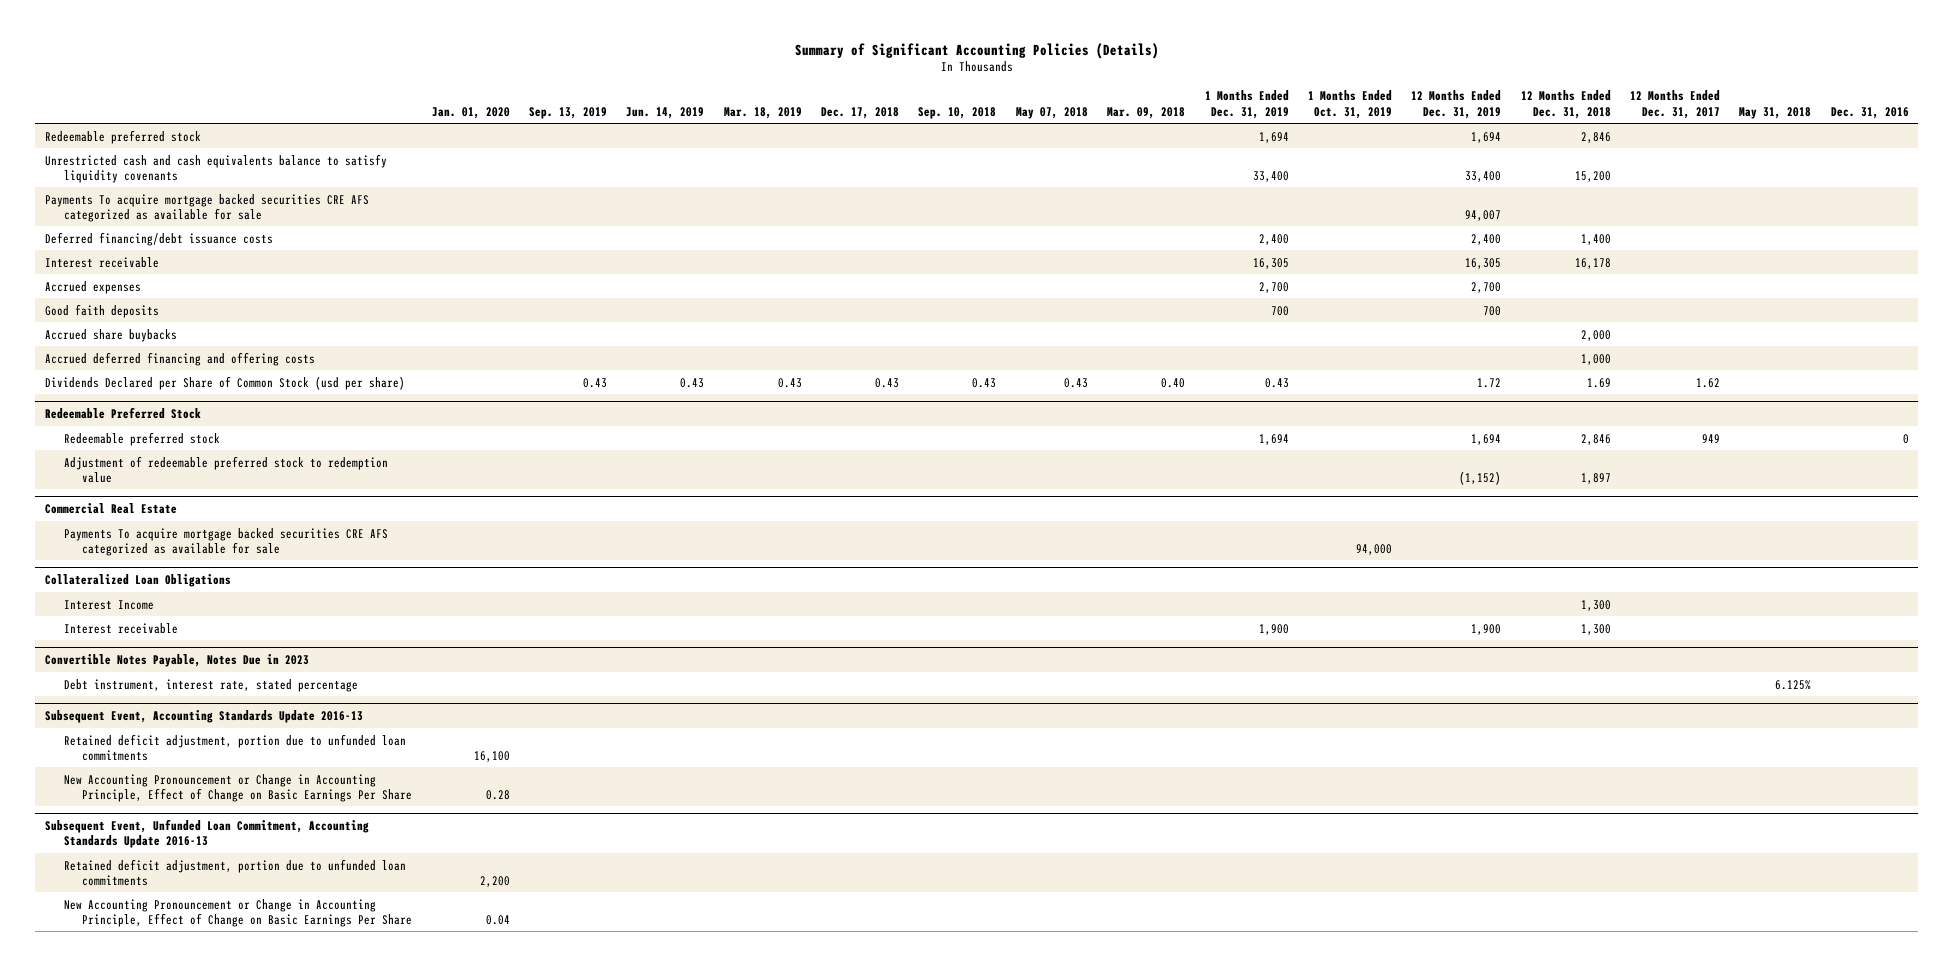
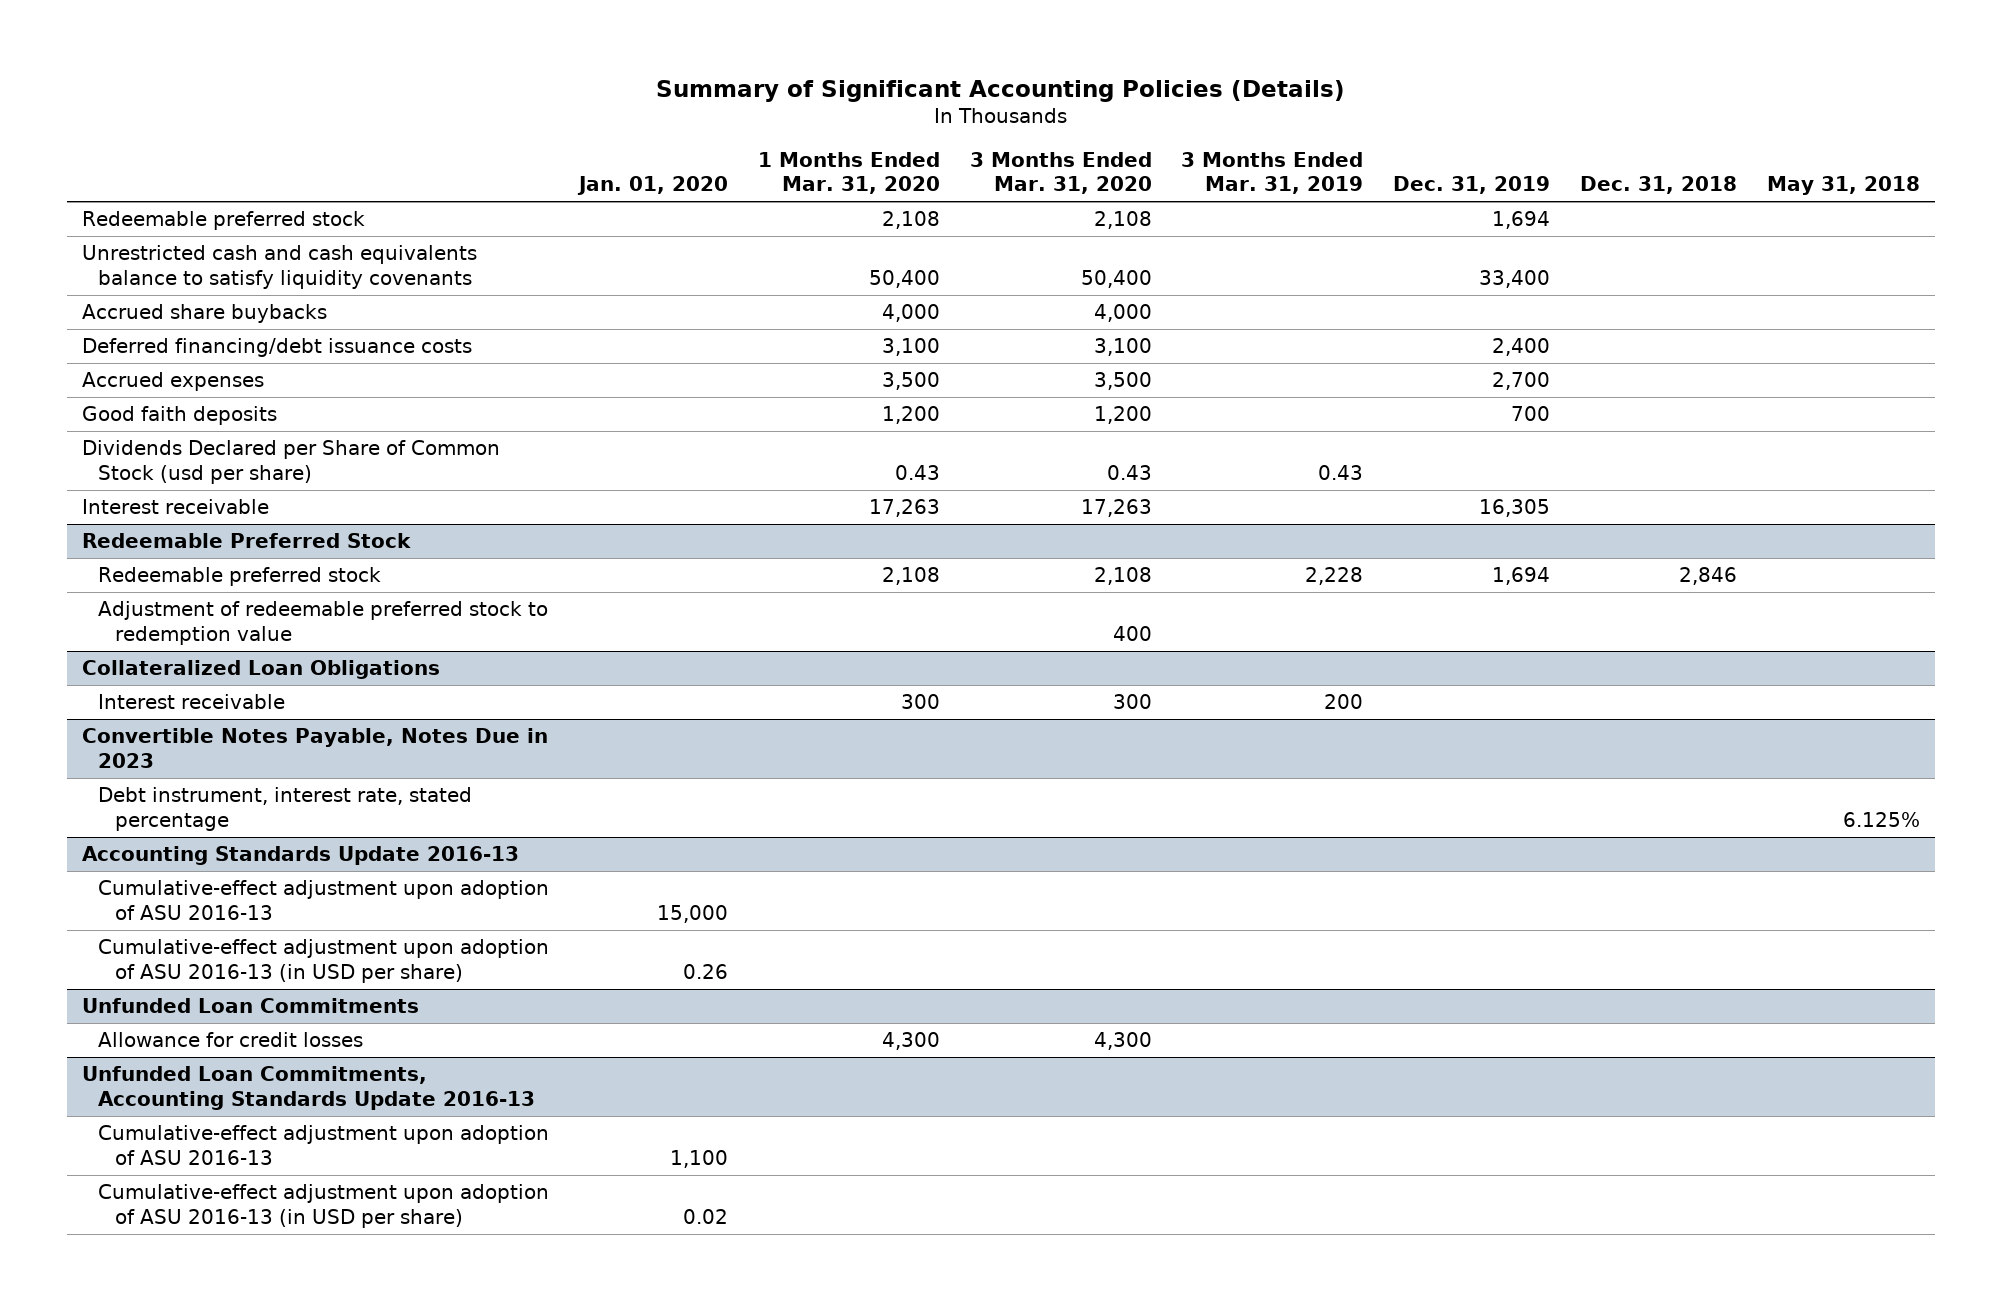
- | Jan. 01, 2020 | Sep. 13, 2019 | Jun. 14, 2019 | Mar. 18, 2019 | Dec. 17, 2018 | Sep. 10, 2018 | May 07, 2018 | Mar. 09, 2018 | 1 Months Ended Dec. 31, 2019 | 1 Months Ended Oct. 31, 2019 | 12 Months Ended Dec. 31, 2019 | 12 Months Ended Dec. 31, 2018 | 12 Months Ended Dec. 31, 2017 | May 31, 2018 | Dec. 31, 2016
+ | Jan. 01, 2020 | 1 Months Ended Mar. 31, 2020 | 3 Months Ended Mar. 31, 2020 | 3 Months Ended Mar. 31, 2019 | Dec. 31, 2019 | Dec. 31, 2018 | May 31, 2018
- Payments To acquire mortgage backed securities CRE AFS categorized as available for sale | | | | | | | | | | | 94,007 | | | |
moved up: Accrued share buybacks | | 4,000 | 4,000 | | | |
- Accrued deferred financing and offering costs | | | | | | | | | | | | 1,000 | | |
moved down: Interest receivable | | 17,263 | 17,263 | | 16,305 | |
- Commercial Real Estate
- Payments To acquire mortgage backed securities CRE AFS categorized as available for sale | | | | | | | | | | 94,000 | | | | |
@ Collateralized Loan Obligations
- Interest Income | | | | | | | | | | | | 1,300 | | |
- Subsequent Event, Accounting Standards Update 2016-13
- Retained deficit adjustment, portion due to unfunded loan commitments | 16,100 | | | | | | | | | | | | | |
- New Accounting Pronouncement or Change in Accounting Principle, Effect of Change on Basic Earnings Per Share | 0.28 | | | | | | | | | | | | | |
- Subsequent Event, Unfunded Loan Commitment, Accounting Standards Update 2016-13
- Retained deficit adjustment, portion due to unfunded loan commitments | 2,200 | | | | | | | | | | | | | |
- New Accounting Pronouncement or Change in Accounting Principle, Effect of Change on Basic Earnings Per Share | 0.04 | | | | | | | | | | | | | |
+ Accounting Standards Update 2016-13
+ Cumulative-effect adjustment upon adoption of ASU 2016-13 | 15,000 | | | | | |
+ Cumulative-effect adjustment upon adoption of ASU 2016-13 (in USD per share) | 0.26 | | | | | |
+ Unfunded Loan Commitments
+ Allowance for credit losses | | 4,300 | 4,300 | | | |
+ Unfunded Loan Commitments, Accounting Standards Update 2016-13
+ Cumulative-effect adjustment upon adoption of ASU 2016-13 | 1,100 | | | | | |
+ Cumulative-effect adjustment upon adoption of ASU 2016-13 (in USD per share) | 0.02 | | | | | |

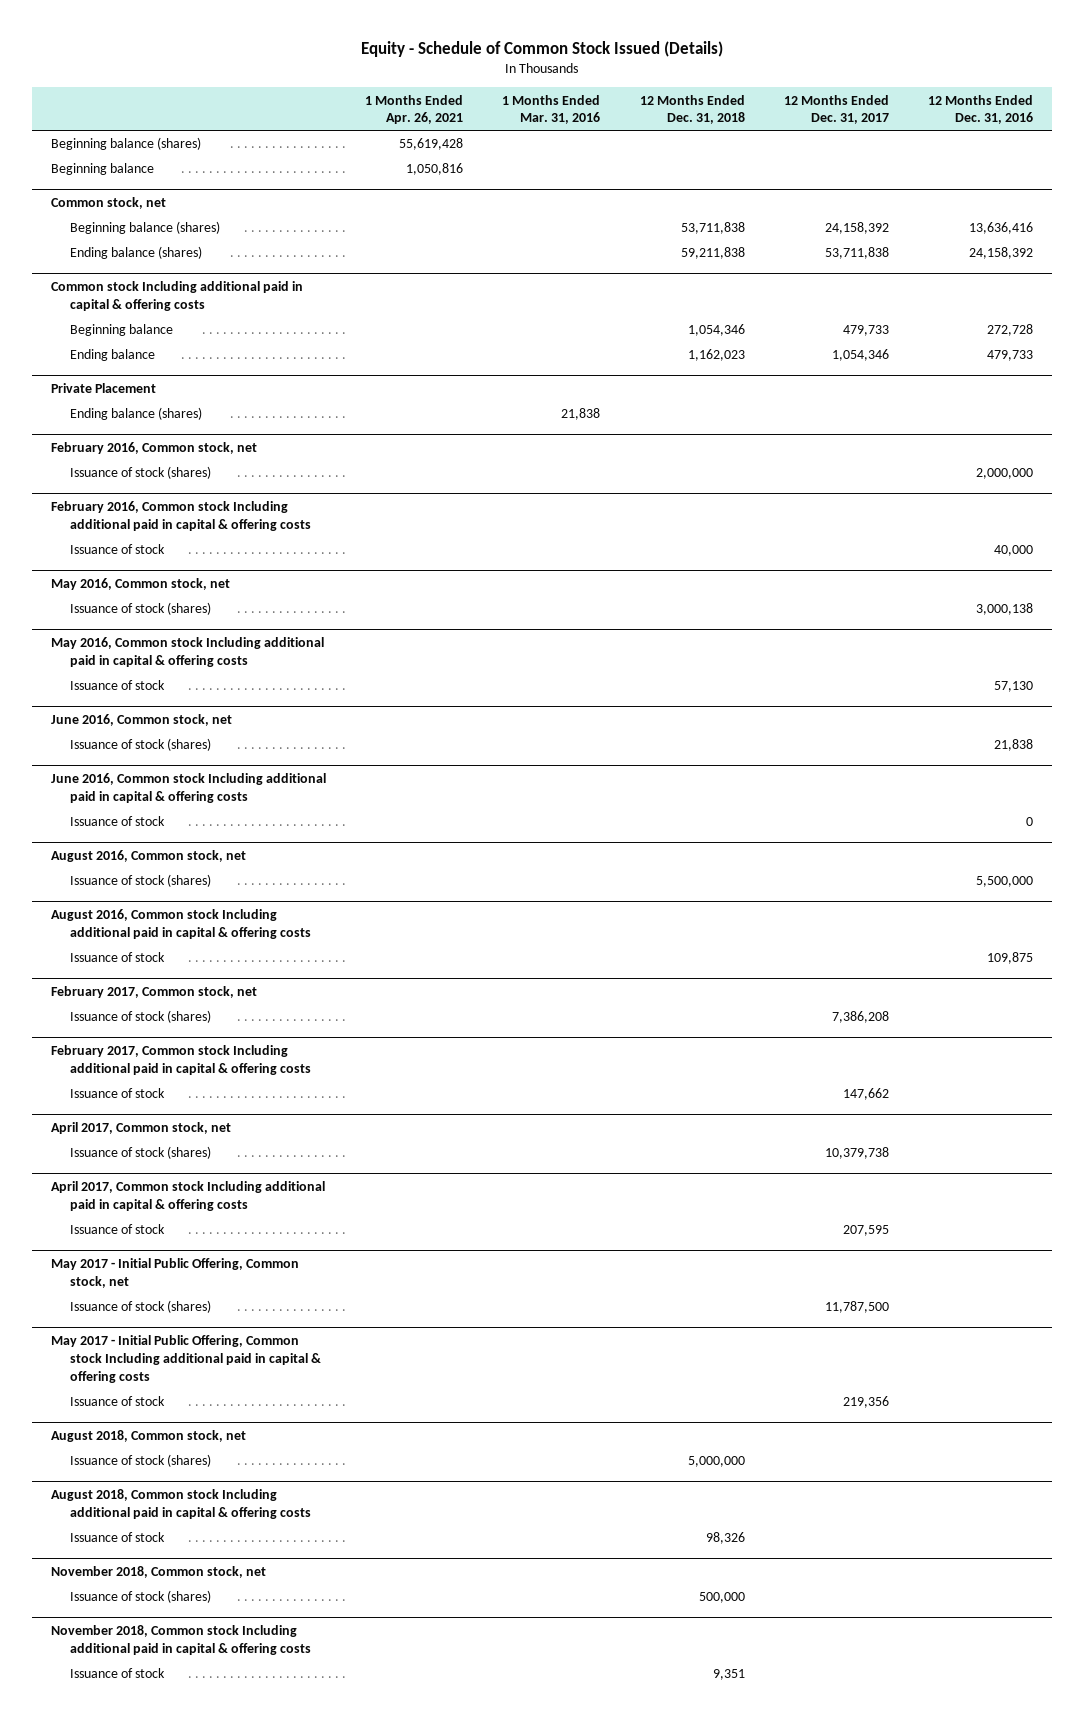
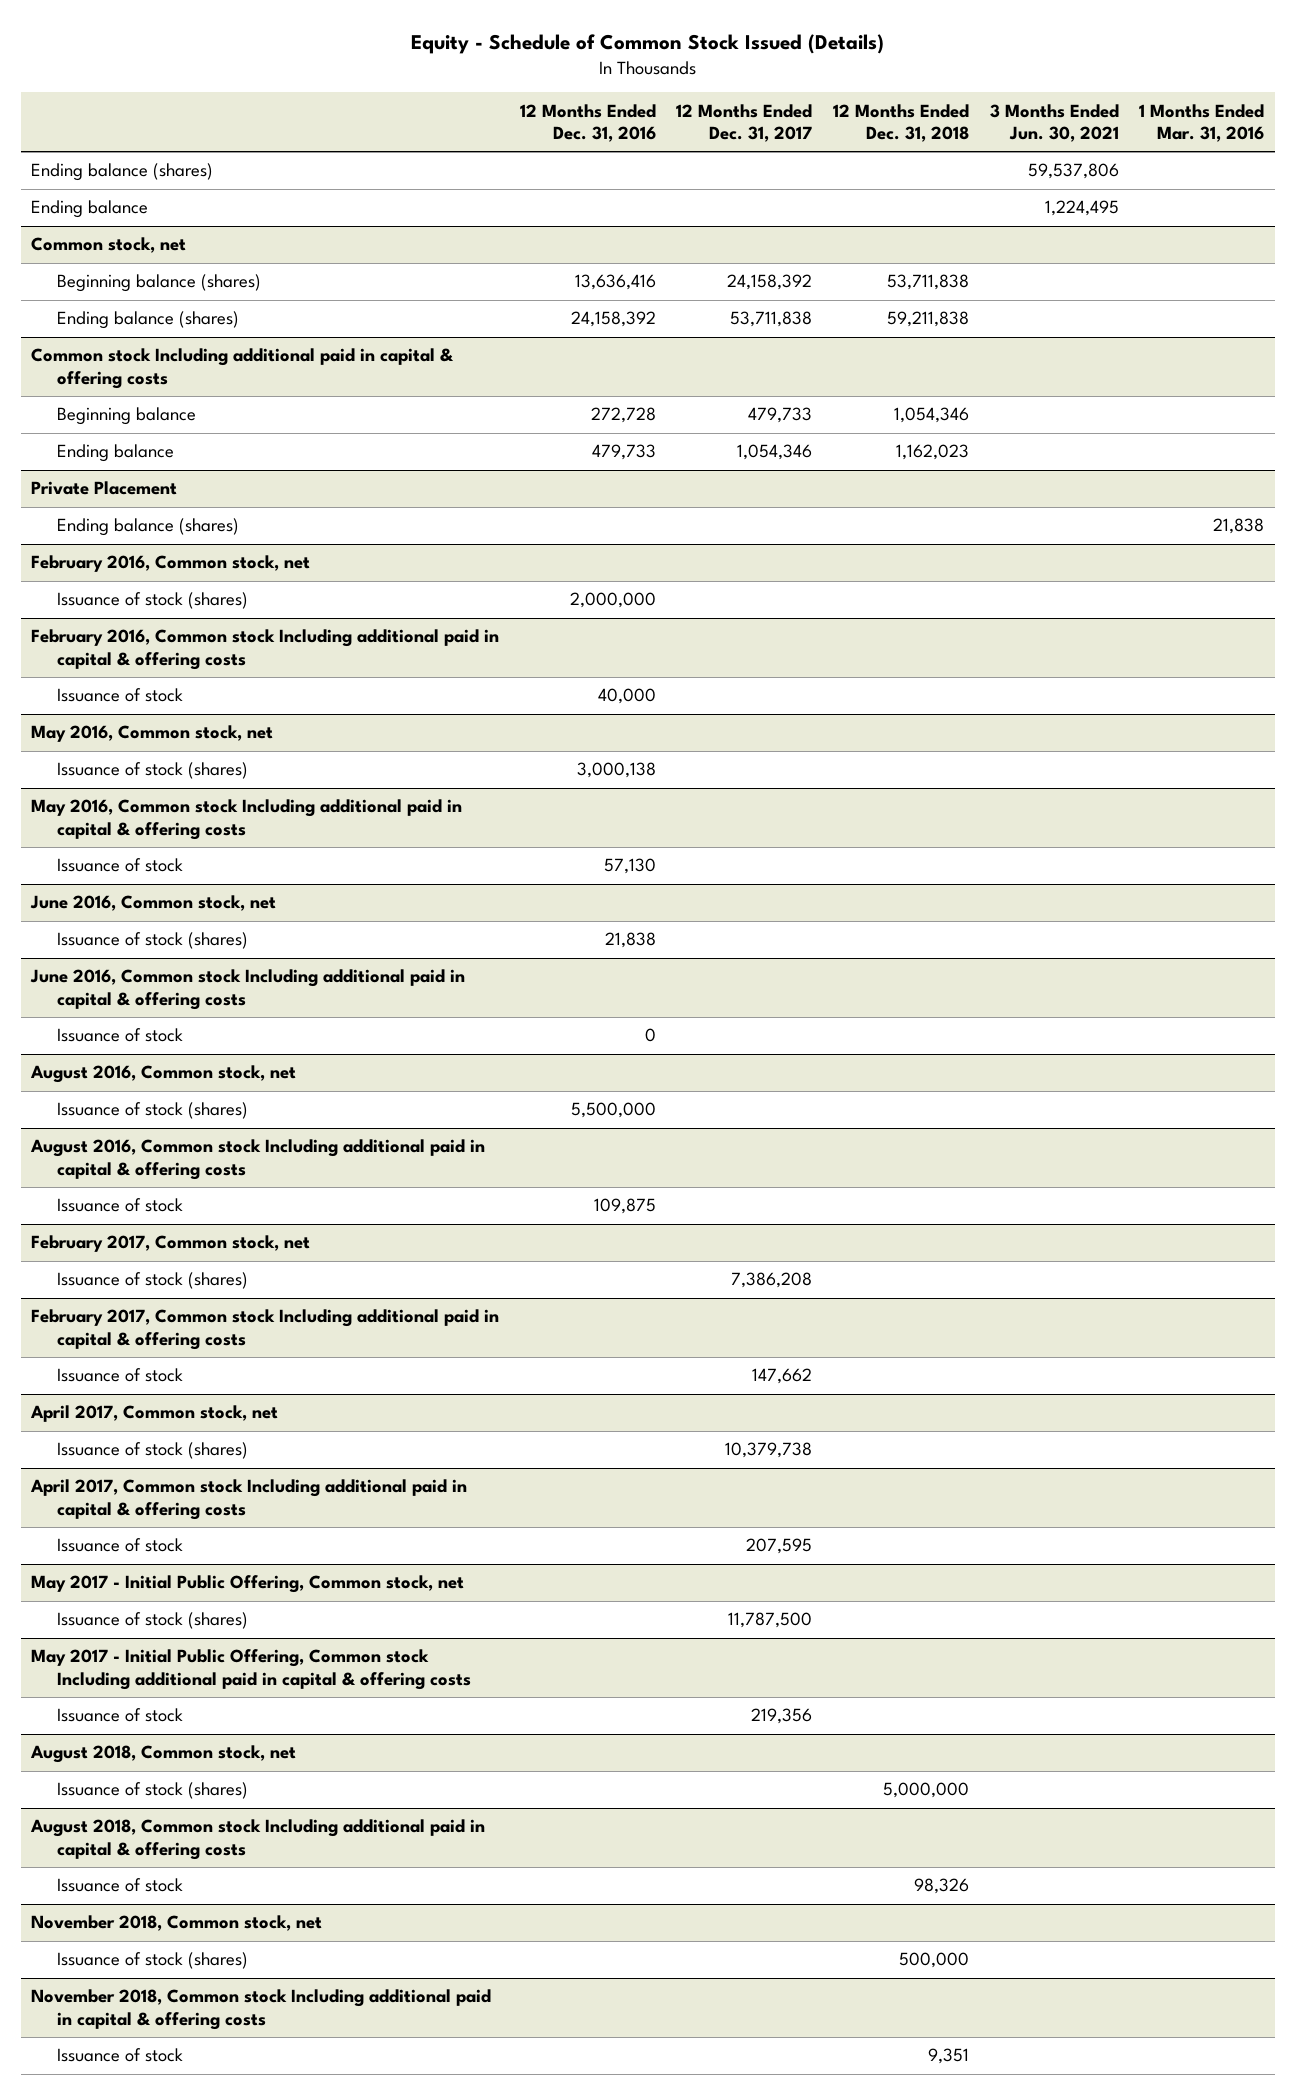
- | 1 Months Ended Apr. 26, 2021 | 1 Months Ended Mar. 31, 2016 | 12 Months Ended Dec. 31, 2018 | 12 Months Ended Dec. 31, 2017 | 12 Months Ended Dec. 31, 2016
+ | 12 Months Ended Dec. 31, 2016 | 12 Months Ended Dec. 31, 2017 | 12 Months Ended Dec. 31, 2018 | 3 Months Ended Jun. 30, 2021 | 1 Months Ended Mar. 31, 2016
- Beginning balance (shares) | 55,619,428 | | | |
- Beginning balance | 1,050,816 | | | |
+ Ending balance (shares) | | | | 59,537,806 |
+ Ending balance | | | | 1,224,495 |

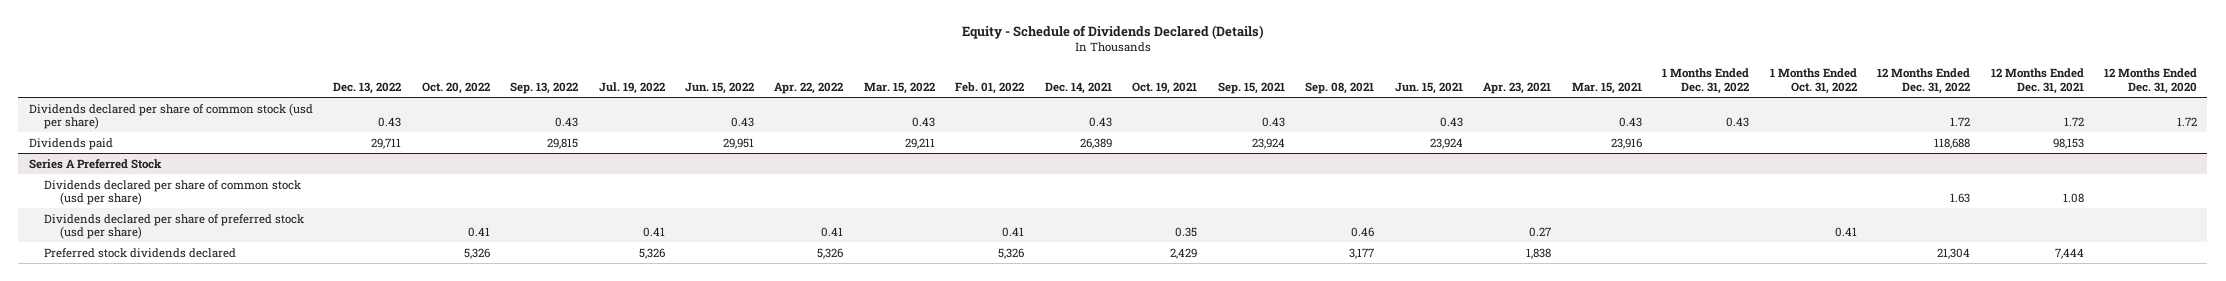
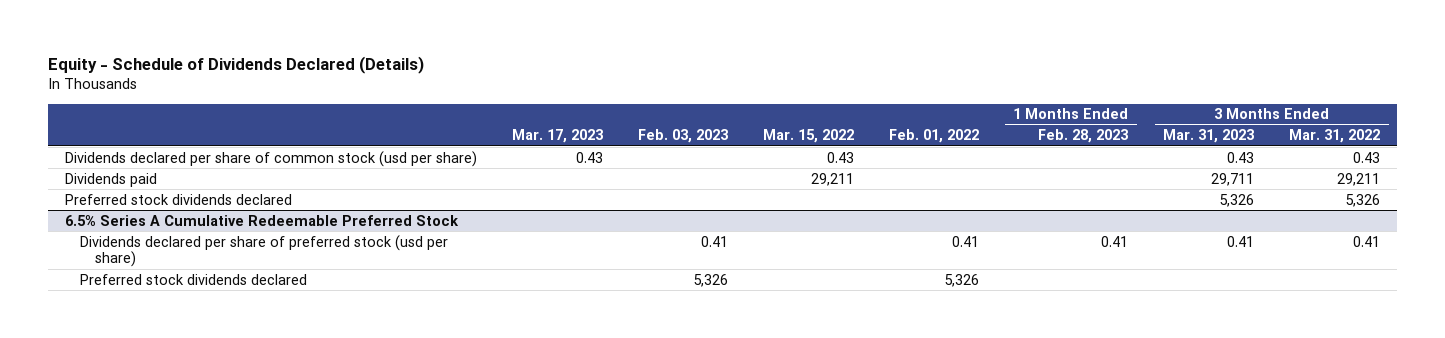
- | Dec. 13, 2022 | Oct. 20, 2022 | Sep. 13, 2022 | Jul. 19, 2022 | Jun. 15, 2022 | Apr. 22, 2022 | Mar. 15, 2022 | Feb. 01, 2022 | Dec. 14, 2021 | Oct. 19, 2021 | Sep. 15, 2021 | Sep. 08, 2021 | Jun. 15, 2021 | Apr. 23, 2021 | Mar. 15, 2021 | 1 Months Ended Dec. 31, 2022 | 1 Months Ended Oct. 31, 2022 | 12 Months Ended Dec. 31, 2022 | 12 Months Ended Dec. 31, 2021 | 12 Months Ended Dec. 31, 2020
+ | Mar. 17, 2023 | Feb. 03, 2023 | Mar. 15, 2022 | Feb. 01, 2022 | 1 Months Ended Feb. 28, 2023 | 3 Months Ended Mar. 31, 2023 | 3 Months Ended Mar. 31, 2022
- Series A Preferred Stock
- Dividends declared per share of common stock (usd per share) | | | | | | | | | | | | | | | | | | 1.63 | 1.08 |
+ Preferred stock dividends declared | | | | | | 5,326 | 5,326
+ 6.5% Series A Cumulative Redeemable Preferred Stock

